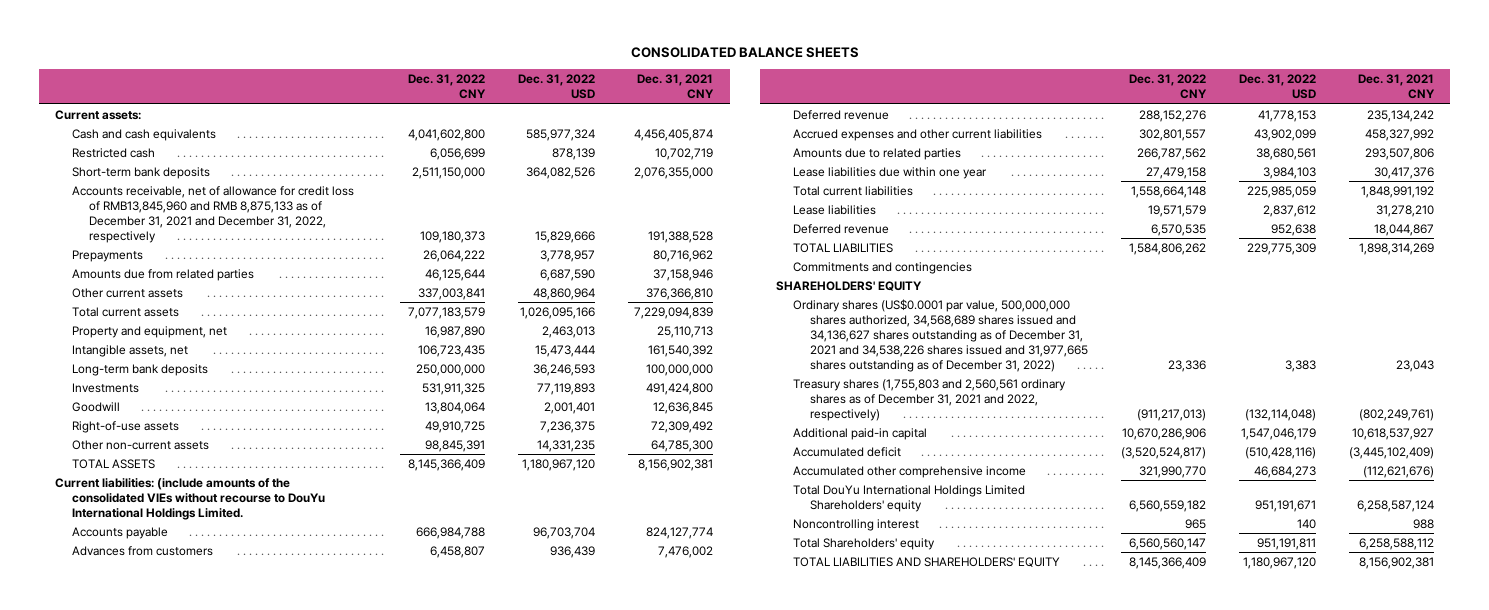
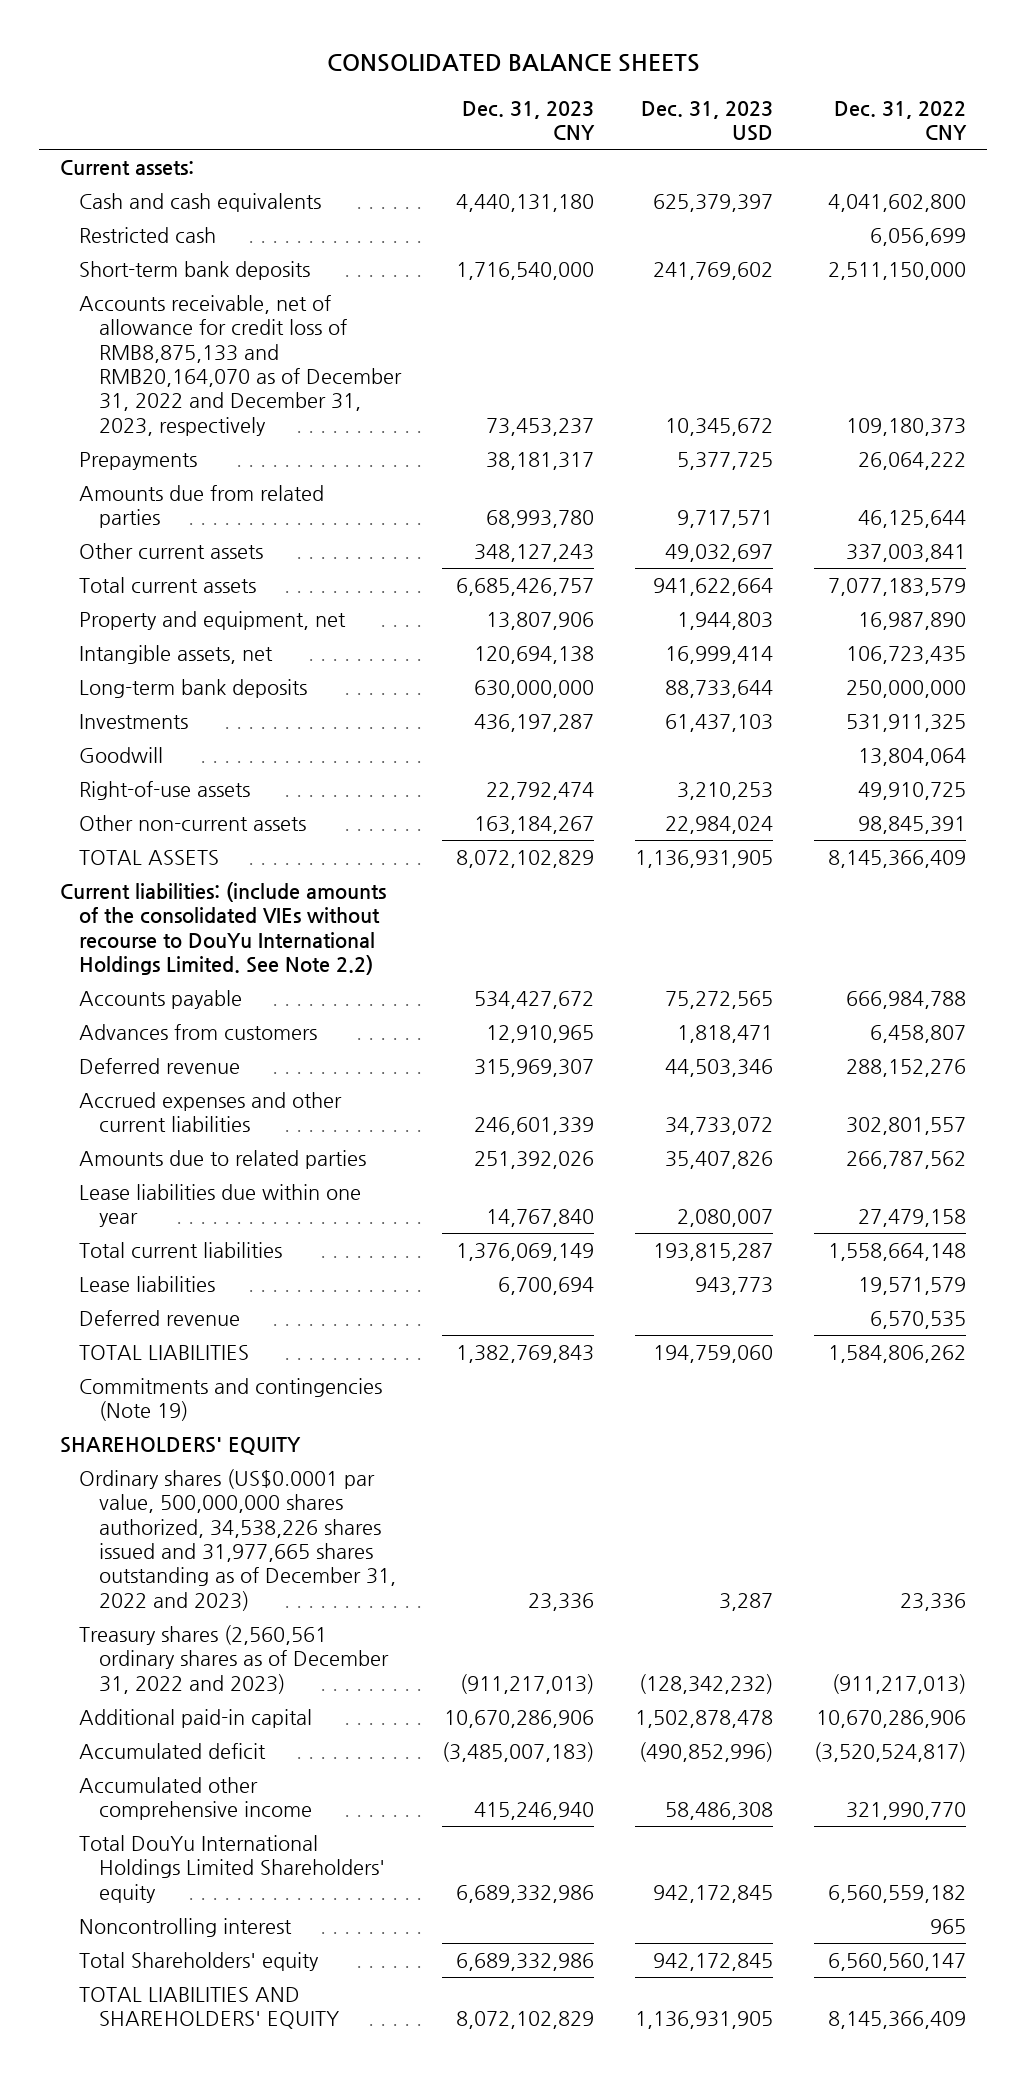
- | Dec. 31, 2022 CNY | Dec. 31, 2022 USD | Dec. 31, 2021 CNY
+ | Dec. 31, 2023 CNY | Dec. 31, 2023 USD | Dec. 31, 2022 CNY
- Accounts receivable, net of allowance for credit loss of RMB13,845,960 and RMB 8,875,133 as of December 31, 2021 and December 31, 2022, respectively | 109,180,373 | 15,829,666 | 191,388,528
+ Accounts receivable, net of allowance for credit loss of RMB8,875,133 and RMB20,164,070 as of December 31, 2022 and December 31, 2023, respectively | 73,453,237 | 10,345,672 | 109,180,373
- Current liabilities: (include amounts of the consolidated VIEs without recourse to DouYu International Holdings Limited.
+ Current liabilities: (include amounts of the consolidated VIEs without recourse to DouYu International Holdings Limited. See Note 2.2)
- Commitments and contingencies
+ Commitments and contingencies (Note 19)
- Ordinary shares (US$0.0001 par value, 500,000,000 shares authorized, 34,568,689 shares issued and 34,136,627 shares outstanding as of December 31, 2021 and 34,538,226 shares issued and 31,977,665 shares outstanding as of December 31, 2022) | 23,336 | 3,383 | 23,043
- Treasury shares (1,755,803 and 2,560,561 ordinary shares as of December 31, 2021 and 2022, respectively) | (911,217,013) | (132,114,048) | (802,249,761)
+ Ordinary shares (US$0.0001 par value, 500,000,000 shares authorized, 34,538,226 shares issued and 31,977,665 shares outstanding as of December 31, 2022 and 2023) | 23,336 | 3,287 | 23,336
+ Treasury shares (2,560,561 ordinary shares as of December 31, 2022 and 2023) | (911,217,013) | (128,342,232) | (911,217,013)

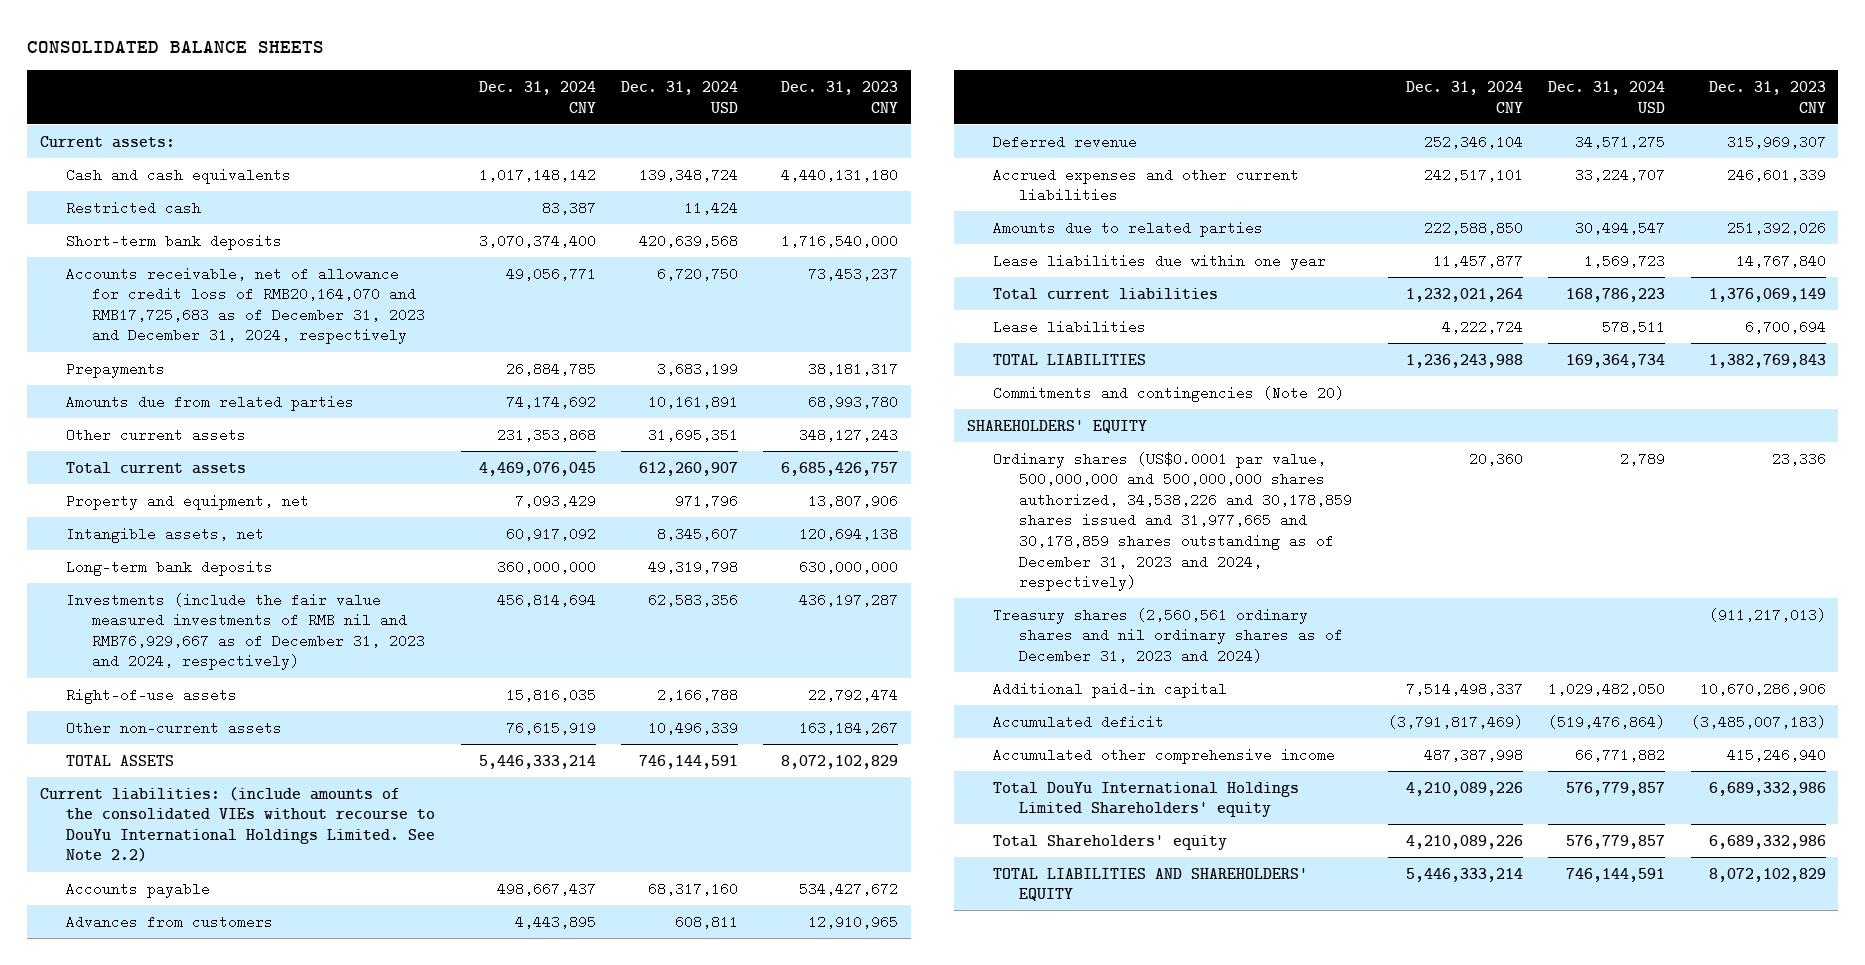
- | Dec. 31, 2023 CNY | Dec. 31, 2023 USD | Dec. 31, 2022 CNY
+ | Dec. 31, 2024 CNY | Dec. 31, 2024 USD | Dec. 31, 2023 CNY
- Accounts receivable, net of allowance for credit loss of RMB8,875,133 and RMB20,164,070 as of December 31, 2022 and December 31, 2023, respectively | 73,453,237 | 10,345,672 | 109,180,373
+ Accounts receivable, net of allowance for credit loss of RMB20,164,070 and RMB17,725,683 as of December 31, 2023 and December 31, 2024, respectively | 49,056,771 | 6,720,750 | 73,453,237
- Investments | 436,197,287 | 61,437,103 | 531,911,325
- Goodwill | | | 13,804,064
+ Investments (include the fair value measured investments of RMB nil and RMB76,929,667 as of December 31, 2023 and 2024, respectively) | 456,814,694 | 62,583,356 | 436,197,287
- Deferred revenue | | | 6,570,535
- Commitments and contingencies (Note 19)
+ Commitments and contingencies (Note 20)
- Ordinary shares (US$0.0001 par value, 500,000,000 shares authorized, 34,538,226 shares issued and 31,977,665 shares outstanding as of December 31, 2022 and 2023) | 23,336 | 3,287 | 23,336
- Treasury shares (2,560,561 ordinary shares as of December 31, 2022 and 2023) | (911,217,013) | (128,342,232) | (911,217,013)
+ Ordinary shares (US$0.0001 par value, 500,000,000 and 500,000,000 shares authorized, 34,538,226 and 30,178,859 shares issued and 31,977,665 and 30,178,859 shares outstanding as of December 31, 2023 and 2024, respectively) | 20,360 | 2,789 | 23,336
+ Treasury shares (2,560,561 ordinary shares and nil ordinary shares as of December 31, 2023 and 2024) | | | (911,217,013)
- Noncontrolling interest | | | 965

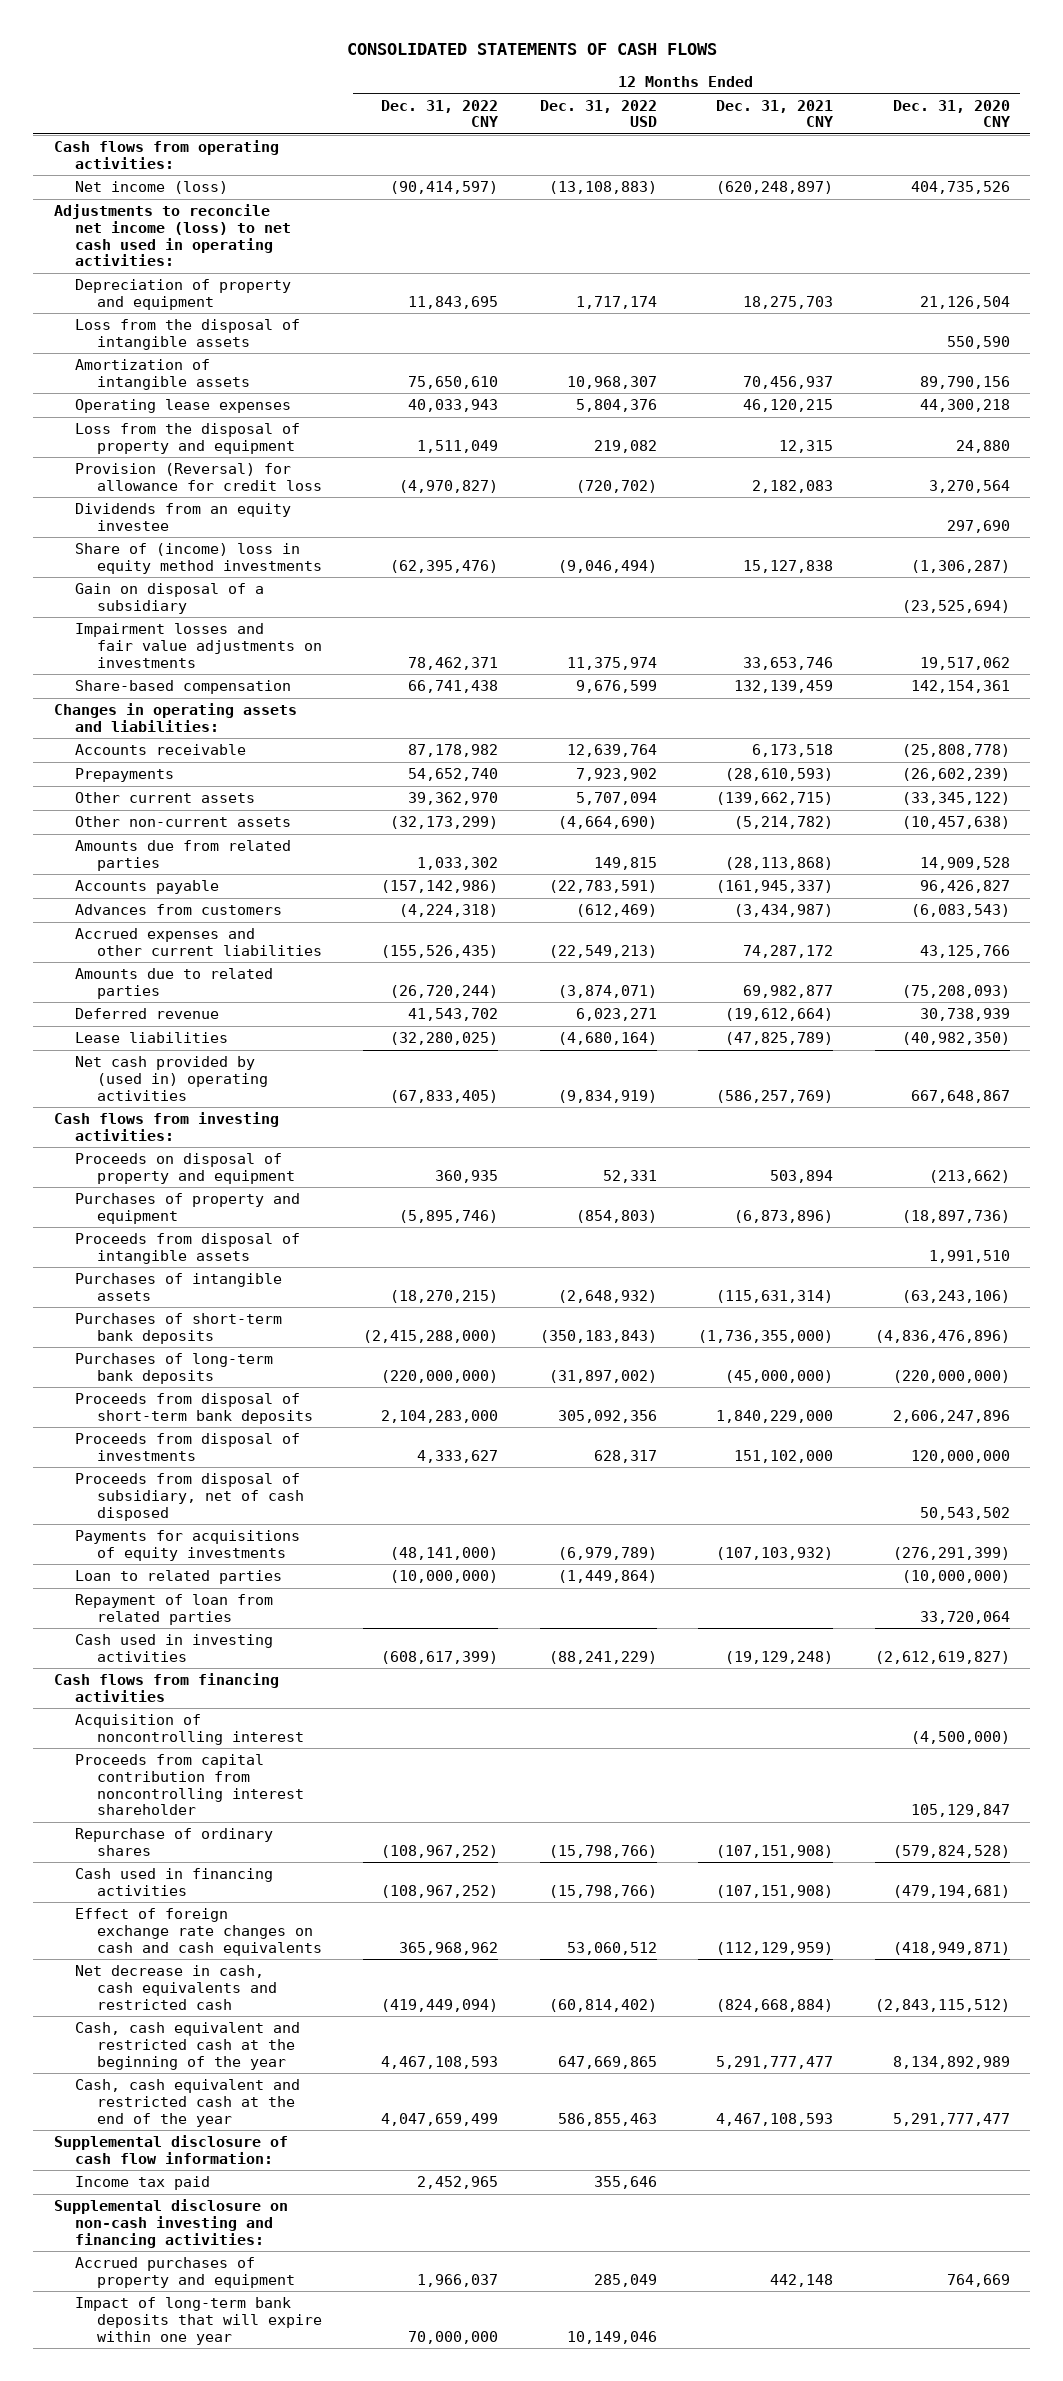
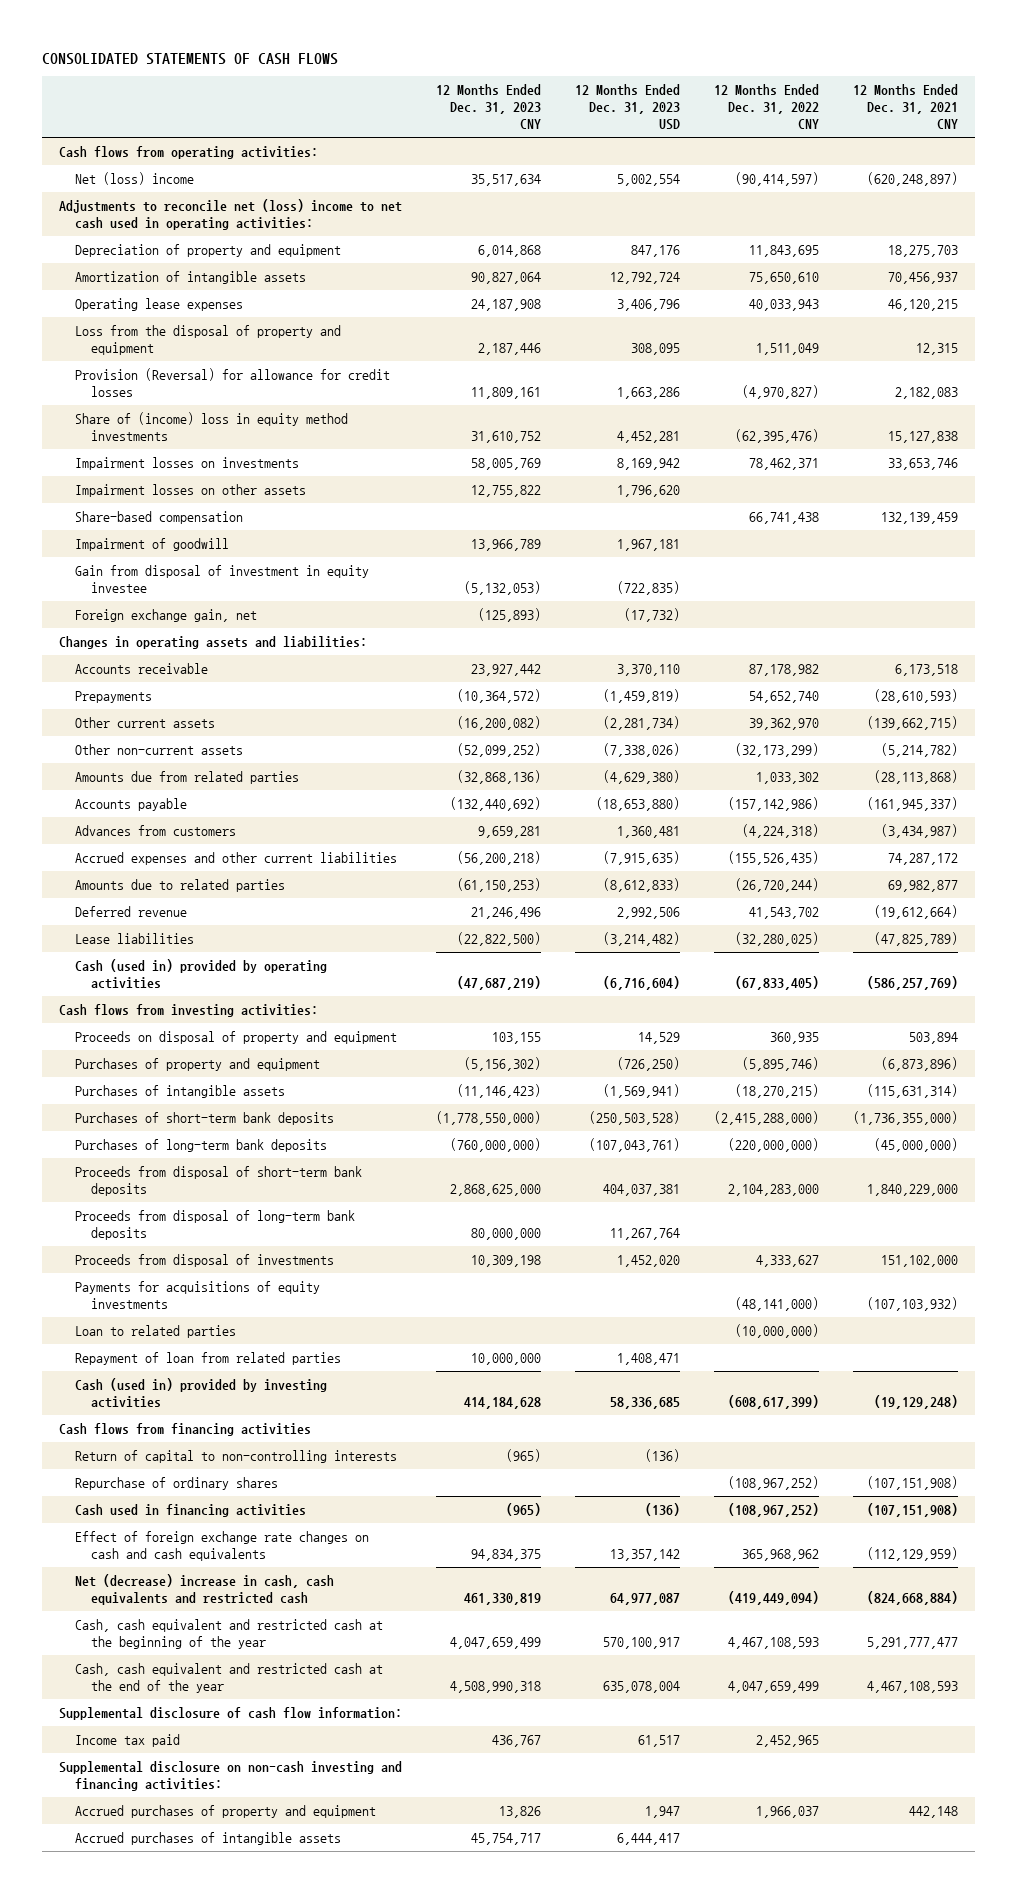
- | 12 Months Ended Dec. 31, 2022 CNY | 12 Months Ended Dec. 31, 2022 USD | 12 Months Ended Dec. 31, 2021 CNY | 12 Months Ended Dec. 31, 2020 CNY
+ | 12 Months Ended Dec. 31, 2023 CNY | 12 Months Ended Dec. 31, 2023 USD | 12 Months Ended Dec. 31, 2022 CNY | 12 Months Ended Dec. 31, 2021 CNY
- Net income (loss) | (90,414,597) | (13,108,883) | (620,248,897) | 404,735,526
- Adjustments to reconcile net income (loss) to net cash used in operating activities:
+ Net (loss) income | 35,517,634 | 5,002,554 | (90,414,597) | (620,248,897)
+ Adjustments to reconcile net (loss) income to net cash used in operating activities:
- Loss from the disposal of intangible assets | | | | 550,590
- Provision (Reversal) for allowance for credit loss | (4,970,827) | (720,702) | 2,182,083 | 3,270,564
- Dividends from an equity investee | | | | 297,690
+ Provision (Reversal) for allowance for credit losses | 11,809,161 | 1,663,286 | (4,970,827) | 2,182,083
- Gain on disposal of a subsidiary | | | | (23,525,694)
- Impairment losses and fair value adjustments on investments | 78,462,371 | 11,375,974 | 33,653,746 | 19,517,062
+ Impairment losses on investments | 58,005,769 | 8,169,942 | 78,462,371 | 33,653,746
+ Impairment losses on other assets | 12,755,822 | 1,796,620 | |
+ Impairment of goodwill | 13,966,789 | 1,967,181 | |
+ Gain from disposal of investment in equity investee | (5,132,053) | (722,835) | |
+ Foreign exchange gain, net | (125,893) | (17,732) | |
- Net cash provided by (used in) operating activities | (67,833,405) | (9,834,919) | (586,257,769) | 667,648,867
+ Cash (used in) provided by operating activities | (47,687,219) | (6,716,604) | (67,833,405) | (586,257,769)
- Proceeds from disposal of intangible assets | | | | 1,991,510
+ Proceeds from disposal of long-term bank deposits | 80,000,000 | 11,267,764 | |
- Proceeds from disposal of subsidiary, net of cash disposed | | | | 50,543,502
- Cash used in investing activities | (608,617,399) | (88,241,229) | (19,129,248) | (2,612,619,827)
+ Cash (used in) provided by investing activities | 414,184,628 | 58,336,685 | (608,617,399) | (19,129,248)
- Acquisition of noncontrolling interest | | | | (4,500,000)
- Proceeds from capital contribution from noncontrolling interest shareholder | | | | 105,129,847
+ Return of capital to non-controlling interests | (965) | (136) | |
- Net decrease in cash, cash equivalents and restricted cash | (419,449,094) | (60,814,402) | (824,668,884) | (2,843,115,512)
+ Net (decrease) increase in cash, cash equivalents and restricted cash | 461,330,819 | 64,977,087 | (419,449,094) | (824,668,884)
- Impact of long-term bank deposits that will expire within one year | 70,000,000 | 10,149,046 | |
+ Accrued purchases of intangible assets | 45,754,717 | 6,444,417 | |

